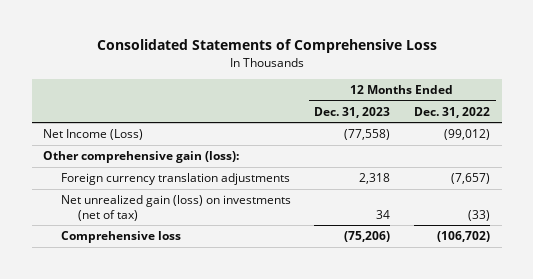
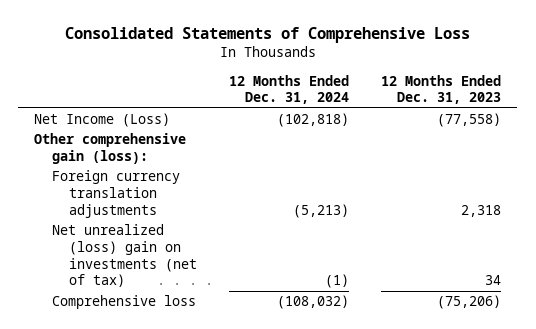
- | 12 Months Ended Dec. 31, 2023 | 12 Months Ended Dec. 31, 2022
+ | 12 Months Ended Dec. 31, 2024 | 12 Months Ended Dec. 31, 2023
- Net unrealized gain (loss) on investments (net of tax) | 34 | (33)
+ Net unrealized (loss) gain on investments (net of tax) | (1) | 34

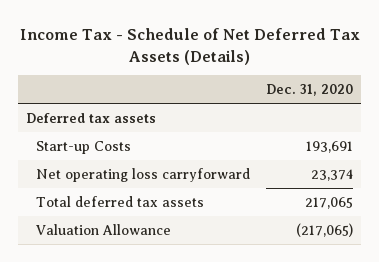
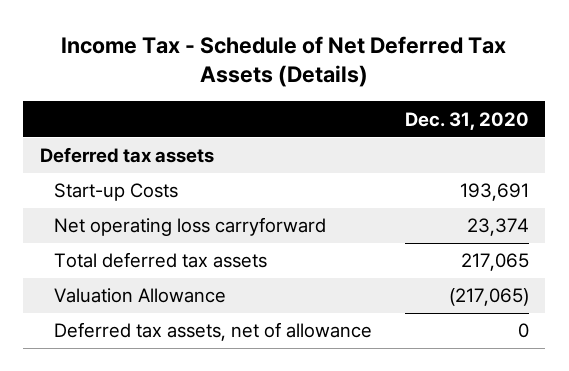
+ Deferred tax assets, net of allowance | 0

